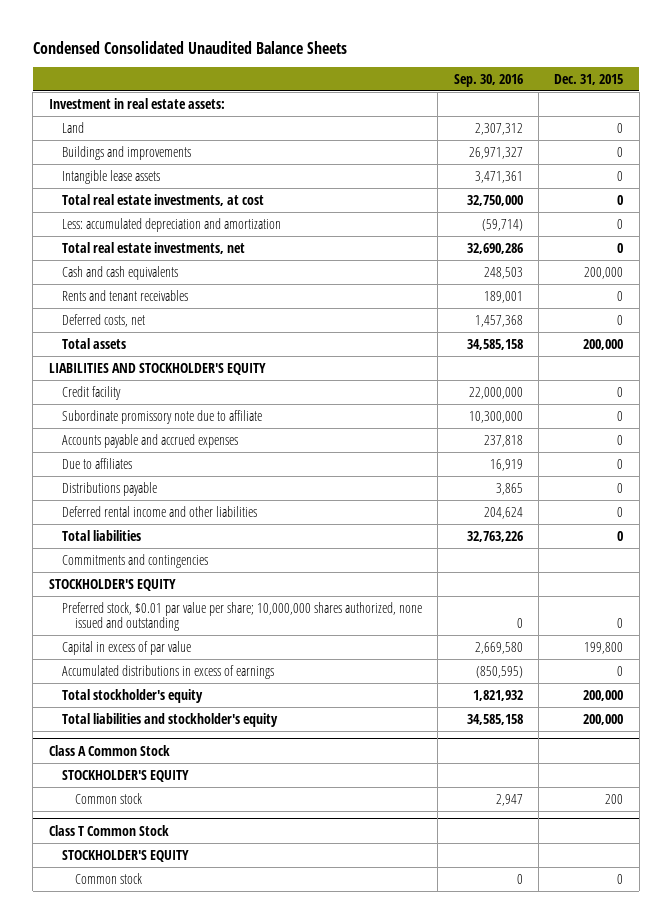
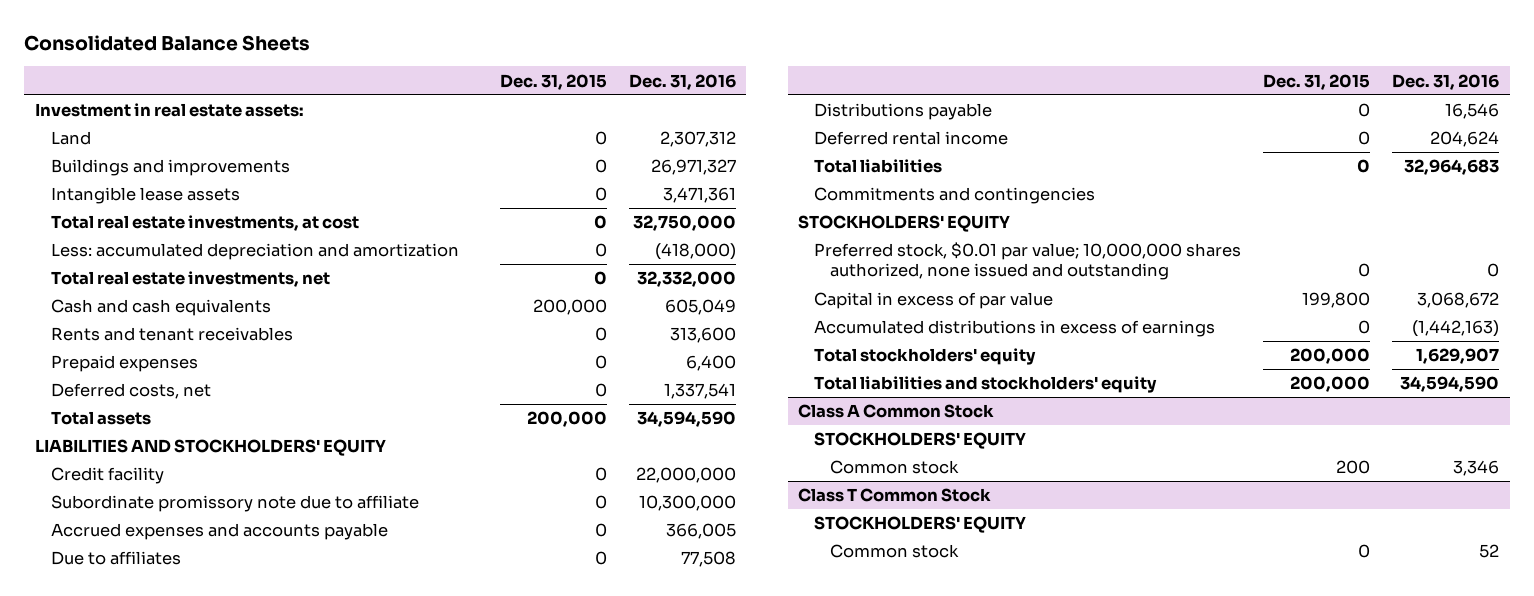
- Condensed Consolidated Unaudited Balance Sheets
+ Consolidated Balance Sheets
- | Sep. 30, 2016 | Dec. 31, 2015
+ | Dec. 31, 2015 | Dec. 31, 2016
+ Prepaid expenses | 0 | 6,400
- LIABILITIES AND STOCKHOLDER'S EQUITY
+ LIABILITIES AND STOCKHOLDERS' EQUITY
- Accounts payable and accrued expenses | 237,818 | 0
+ Accrued expenses and accounts payable | 0 | 366,005
- Deferred rental income and other liabilities | 204,624 | 0
+ Deferred rental income | 0 | 204,624
- STOCKHOLDER'S EQUITY
- Preferred stock, $0.01 par value per share; 10,000,000 shares authorized, none issued and outstanding | 0 | 0
+ STOCKHOLDERS' EQUITY
+ Preferred stock, $0.01 par value; 10,000,000 shares authorized, none issued and outstanding | 0 | 0
- Total stockholder's equity | 1,821,932 | 200,000
- Total liabilities and stockholder's equity | 34,585,158 | 200,000
+ Total stockholders' equity | 200,000 | 1,629,907
+ Total liabilities and stockholders' equity | 200,000 | 34,594,590
@ Class A Common Stock
- STOCKHOLDER'S EQUITY
+ STOCKHOLDERS' EQUITY
@ Class T Common Stock
- STOCKHOLDER'S EQUITY
+ STOCKHOLDERS' EQUITY

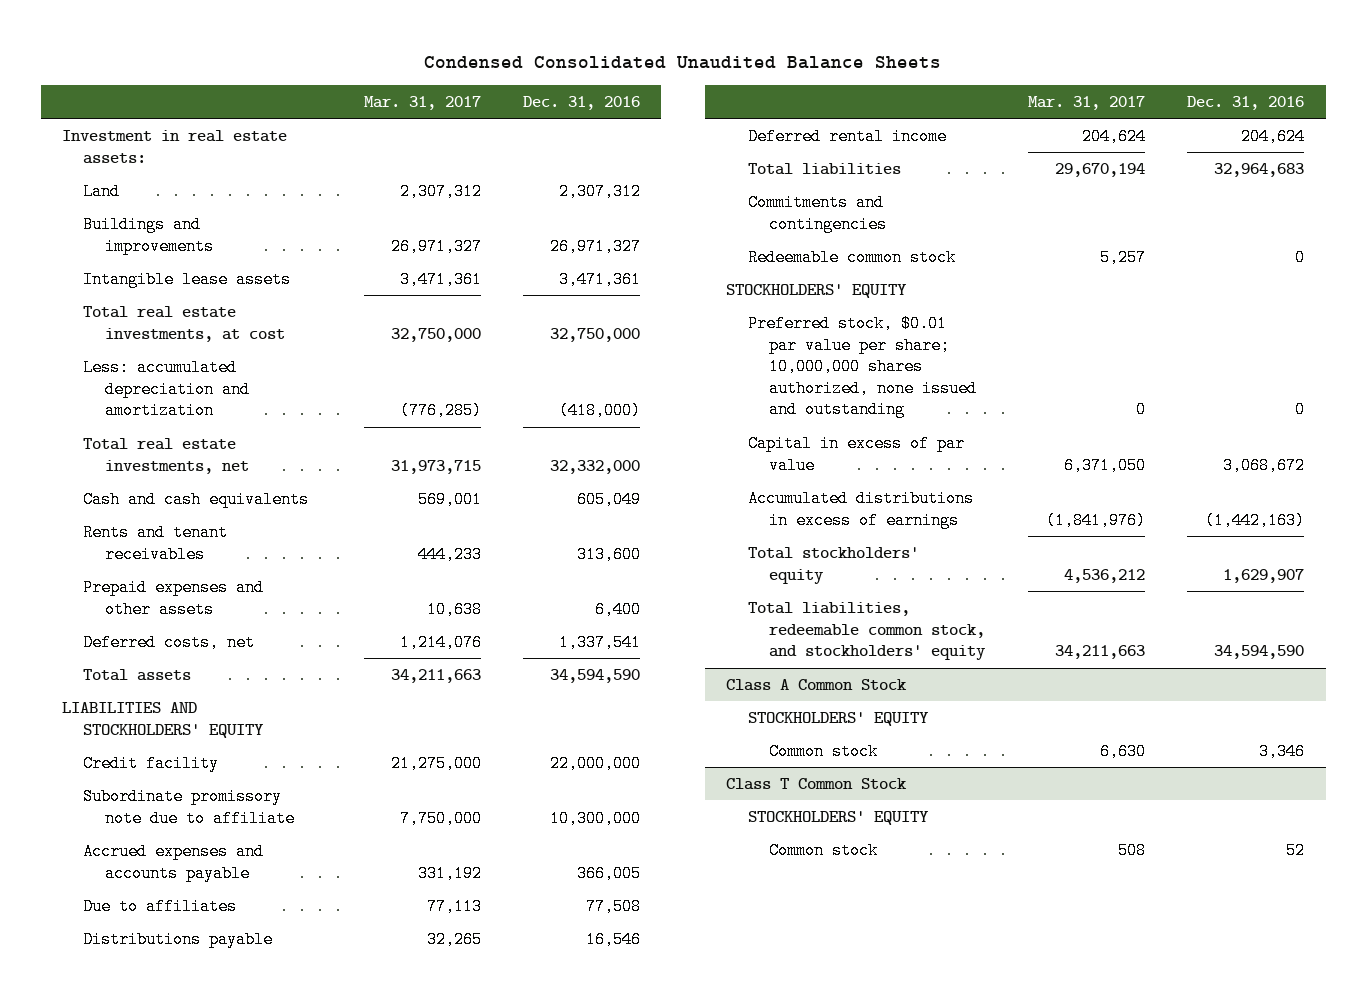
- Consolidated Balance Sheets
+ Condensed Consolidated Unaudited Balance Sheets
- | Dec. 31, 2015 | Dec. 31, 2016
+ | Mar. 31, 2017 | Dec. 31, 2016
- Prepaid expenses | 0 | 6,400
+ Prepaid expenses and other assets | 10,638 | 6,400
+ Redeemable common stock | 5,257 | 0
- Preferred stock, $0.01 par value; 10,000,000 shares authorized, none issued and outstanding | 0 | 0
+ Preferred stock, $0.01 par value per share; 10,000,000 shares authorized, none issued and outstanding | 0 | 0
- Total liabilities and stockholders' equity | 200,000 | 34,594,590
+ Total liabilities, redeemable common stock, and stockholders' equity | 34,211,663 | 34,594,590

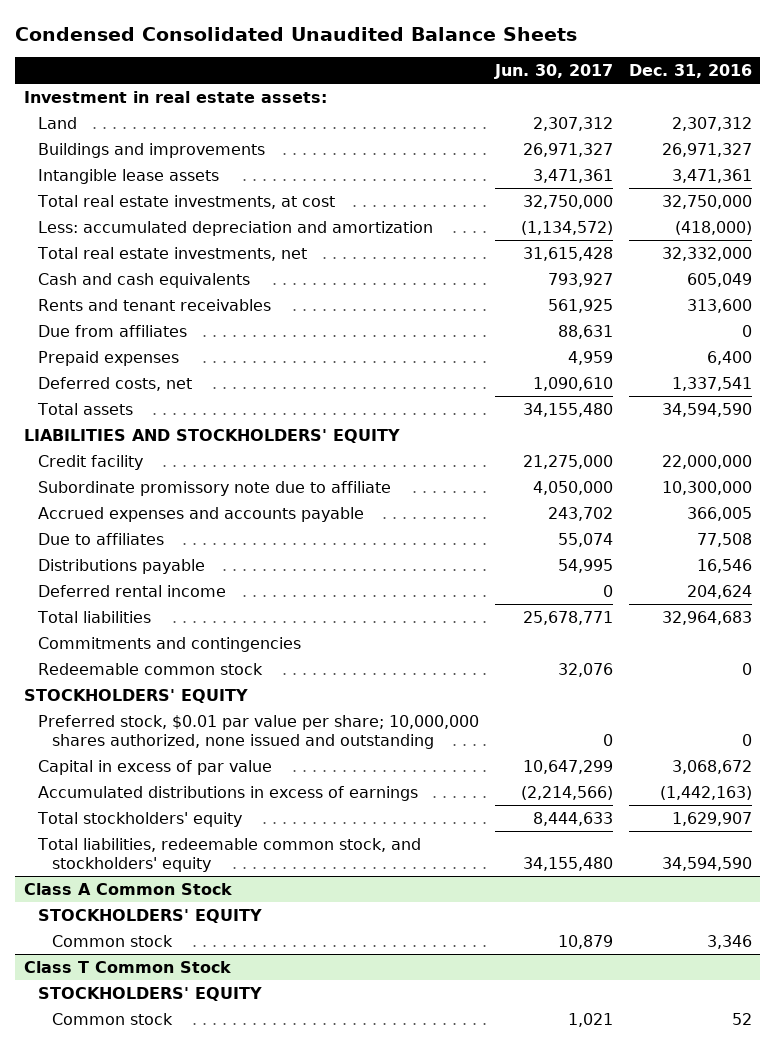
- | Mar. 31, 2017 | Dec. 31, 2016
+ | Jun. 30, 2017 | Dec. 31, 2016
- Prepaid expenses and other assets | 10,638 | 6,400
+ Due from affiliates | 88,631 | 0
+ Prepaid expenses | 4,959 | 6,400

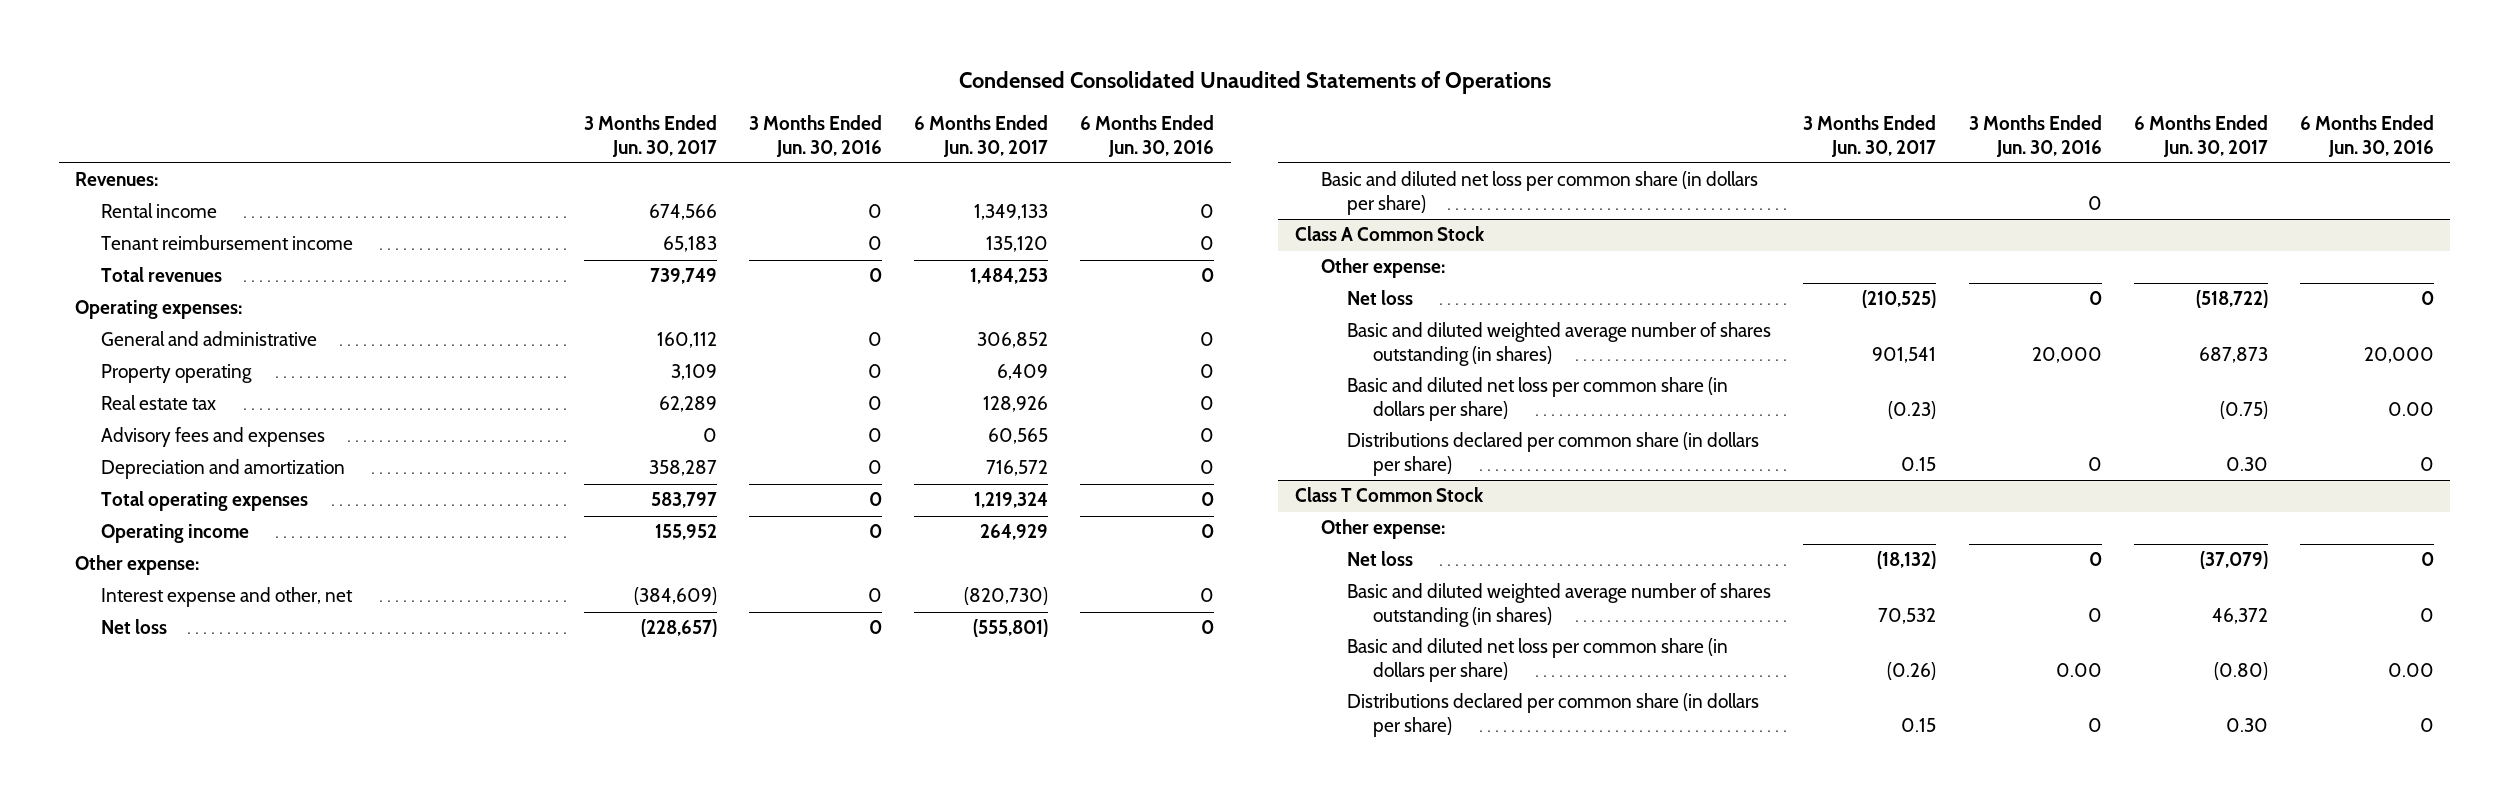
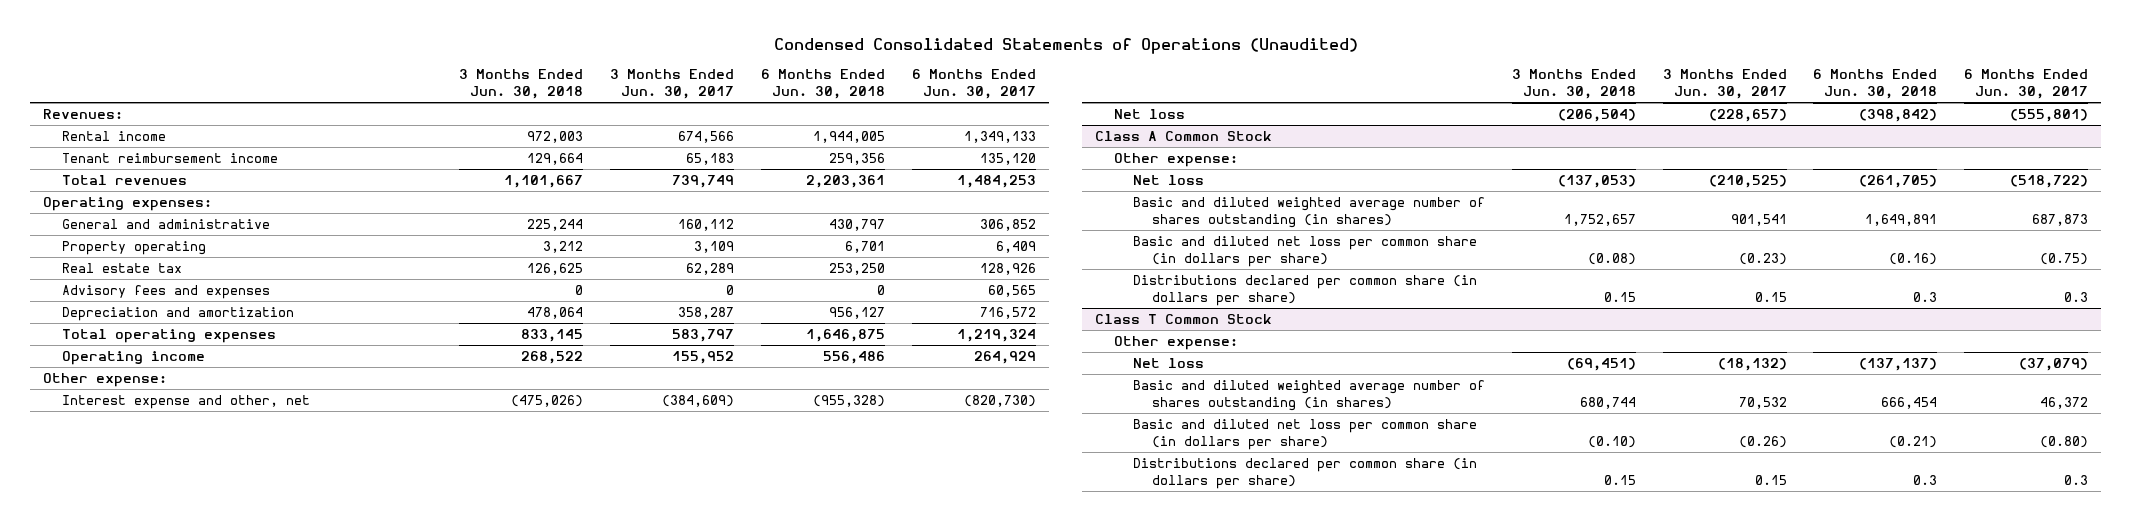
- Condensed Consolidated Unaudited Statements of Operations
+ Condensed Consolidated Statements of Operations (Unaudited)
- | 3 Months Ended Jun. 30, 2017 | 3 Months Ended Jun. 30, 2016 | 6 Months Ended Jun. 30, 2017 | 6 Months Ended Jun. 30, 2016
+ | 3 Months Ended Jun. 30, 2018 | 3 Months Ended Jun. 30, 2017 | 6 Months Ended Jun. 30, 2018 | 6 Months Ended Jun. 30, 2017
- Basic and diluted net loss per common share (in dollars per share) | | 0 | |
@ Class A Common Stock
- Distributions declared per common share (in dollars per share) | 0.15 | 0 | 0.30 | 0
+ Distributions declared per common share (in dollars per share) | 0.15 | 0.15 | 0.3 | 0.3
@ Class T Common Stock
- Distributions declared per common share (in dollars per share) | 0.15 | 0 | 0.30 | 0
+ Distributions declared per common share (in dollars per share) | 0.15 | 0.15 | 0.3 | 0.3

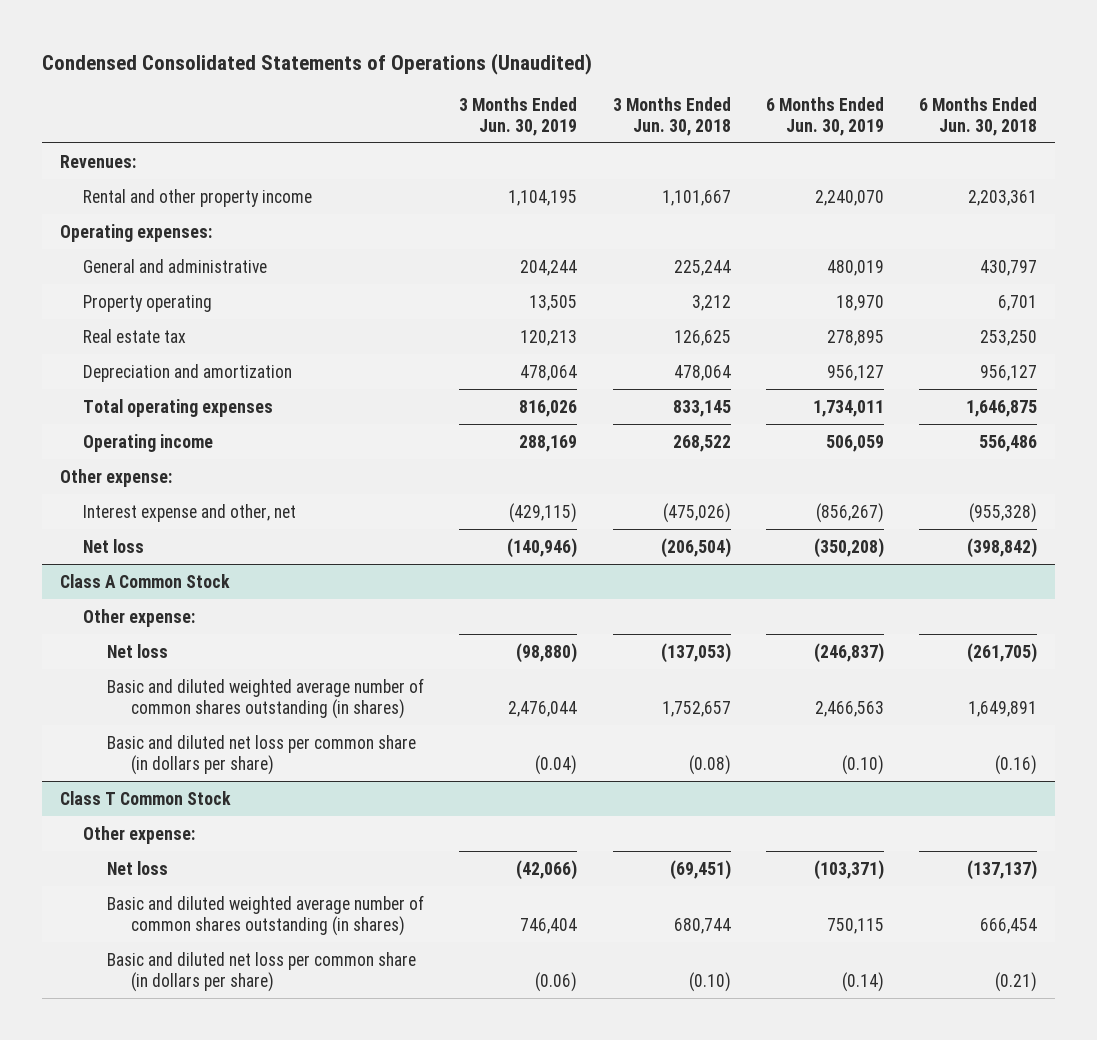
- | 3 Months Ended Jun. 30, 2018 | 3 Months Ended Jun. 30, 2017 | 6 Months Ended Jun. 30, 2018 | 6 Months Ended Jun. 30, 2017
+ | 3 Months Ended Jun. 30, 2019 | 3 Months Ended Jun. 30, 2018 | 6 Months Ended Jun. 30, 2019 | 6 Months Ended Jun. 30, 2018
- Rental income | 972,003 | 674,566 | 1,944,005 | 1,349,133
- Tenant reimbursement income | 129,664 | 65,183 | 259,356 | 135,120
- Total revenues | 1,101,667 | 739,749 | 2,203,361 | 1,484,253
+ Rental and other property income | 1,104,195 | 1,101,667 | 2,240,070 | 2,203,361
- Advisory fees and expenses | 0 | 0 | 0 | 60,565
@ Class A Common Stock
- Basic and diluted weighted average number of shares outstanding (in shares) | 1,752,657 | 901,541 | 1,649,891 | 687,873
+ Basic and diluted weighted average number of common shares outstanding (in shares) | 2,476,044 | 1,752,657 | 2,466,563 | 1,649,891
- Distributions declared per common share (in dollars per share) | 0.15 | 0.15 | 0.3 | 0.3
@ Class T Common Stock
- Basic and diluted weighted average number of shares outstanding (in shares) | 680,744 | 70,532 | 666,454 | 46,372
+ Basic and diluted weighted average number of common shares outstanding (in shares) | 746,404 | 680,744 | 750,115 | 666,454
- Distributions declared per common share (in dollars per share) | 0.15 | 0.15 | 0.3 | 0.3

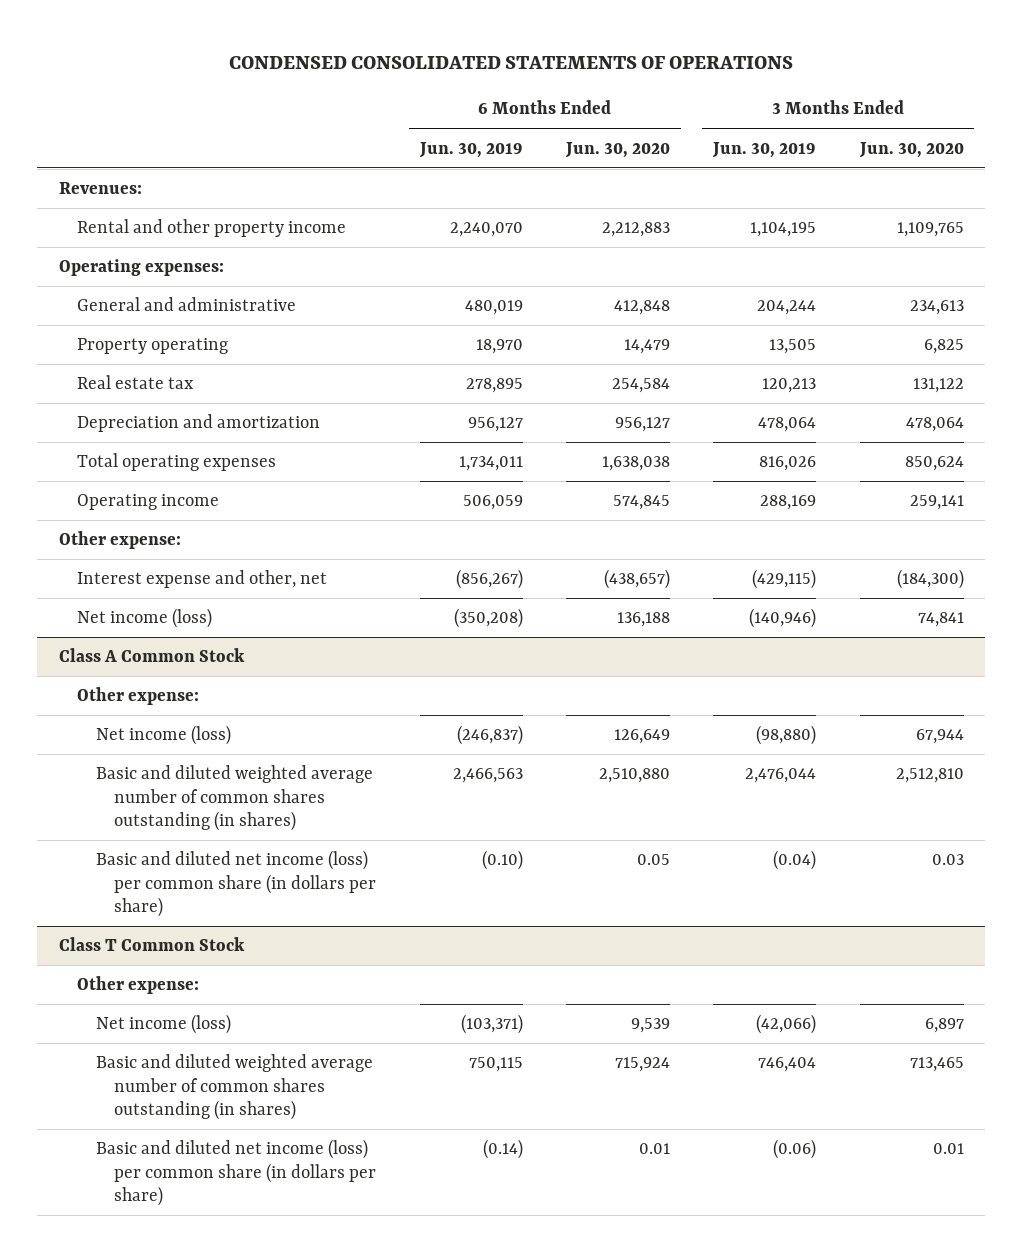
- Condensed Consolidated Statements of Operations (Unaudited)
+ CONDENSED CONSOLIDATED STATEMENTS OF OPERATIONS
- | 3 Months Ended Jun. 30, 2019 | 3 Months Ended Jun. 30, 2018 | 6 Months Ended Jun. 30, 2019 | 6 Months Ended Jun. 30, 2018
+ | 6 Months Ended Jun. 30, 2019 | 6 Months Ended Jun. 30, 2020 | 3 Months Ended Jun. 30, 2019 | 3 Months Ended Jun. 30, 2020
- Net loss | (140,946) | (206,504) | (350,208) | (398,842)
+ Net income (loss) | (350,208) | 136,188 | (140,946) | 74,841
@ Class A Common Stock
- Net loss | (98,880) | (137,053) | (246,837) | (261,705)
+ Net income (loss) | (246,837) | 126,649 | (98,880) | 67,944
- Basic and diluted net loss per common share (in dollars per share) | (0.04) | (0.08) | (0.10) | (0.16)
+ Basic and diluted net income (loss) per common share (in dollars per share) | (0.10) | 0.05 | (0.04) | 0.03
@ Class T Common Stock
- Net loss | (42,066) | (69,451) | (103,371) | (137,137)
+ Net income (loss) | (103,371) | 9,539 | (42,066) | 6,897
- Basic and diluted net loss per common share (in dollars per share) | (0.06) | (0.10) | (0.14) | (0.21)
+ Basic and diluted net income (loss) per common share (in dollars per share) | (0.14) | 0.01 | (0.06) | 0.01

